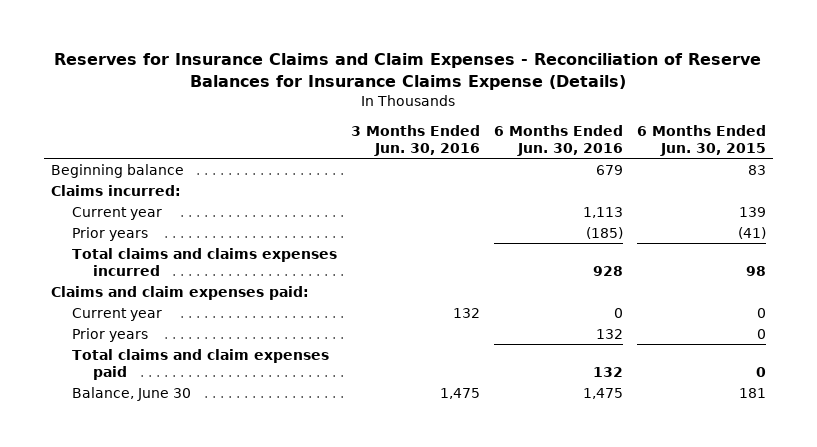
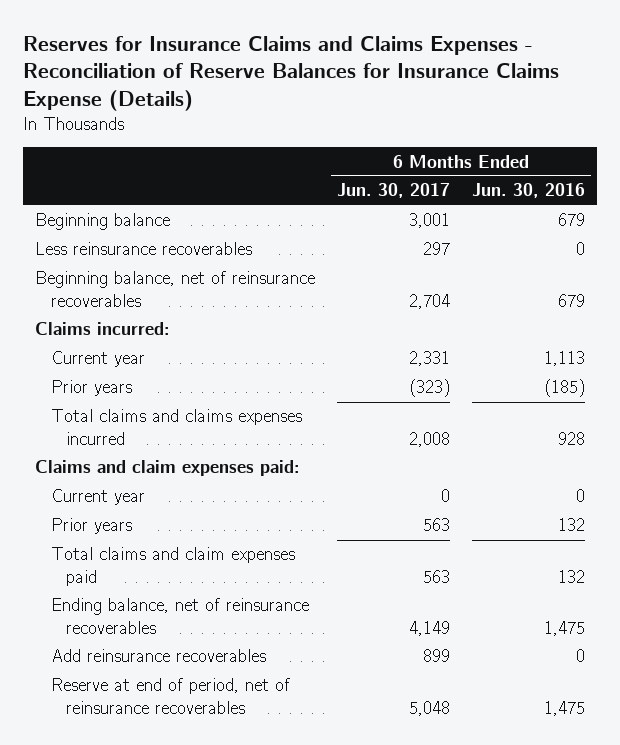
- Reserves for Insurance Claims and Claim Expenses - Reconciliation of Reserve Balances for Insurance Claims Expense (Details)
+ Reserves for Insurance Claims and Claims Expenses - Reconciliation of Reserve Balances for Insurance Claims Expense (Details)
- | 3 Months Ended Jun. 30, 2016 | 6 Months Ended Jun. 30, 2016 | 6 Months Ended Jun. 30, 2015
+ | 6 Months Ended Jun. 30, 2017 | 6 Months Ended Jun. 30, 2016
+ Less reinsurance recoverables | 297 | 0
+ Beginning balance, net of reinsurance recoverables | 2,704 | 679
- Balance, June 30 | 1,475 | 1,475 | 181
+ Ending balance, net of reinsurance recoverables | 4,149 | 1,475
+ Add reinsurance recoverables | 899 | 0
+ Reserve at end of period, net of reinsurance recoverables | 5,048 | 1,475

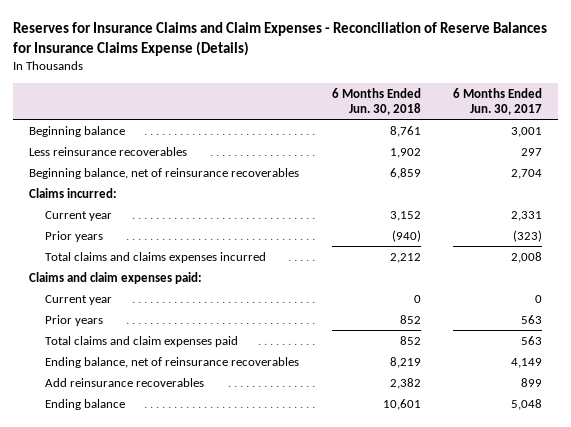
- Reserves for Insurance Claims and Claims Expenses - Reconciliation of Reserve Balances for Insurance Claims Expense (Details)
+ Reserves for Insurance Claims and Claim Expenses - Reconciliation of Reserve Balances for Insurance Claims Expense (Details)
- | 6 Months Ended Jun. 30, 2017 | 6 Months Ended Jun. 30, 2016
+ | 6 Months Ended Jun. 30, 2018 | 6 Months Ended Jun. 30, 2017
- Reserve at end of period, net of reinsurance recoverables | 5,048 | 1,475
+ Ending balance | 10,601 | 5,048

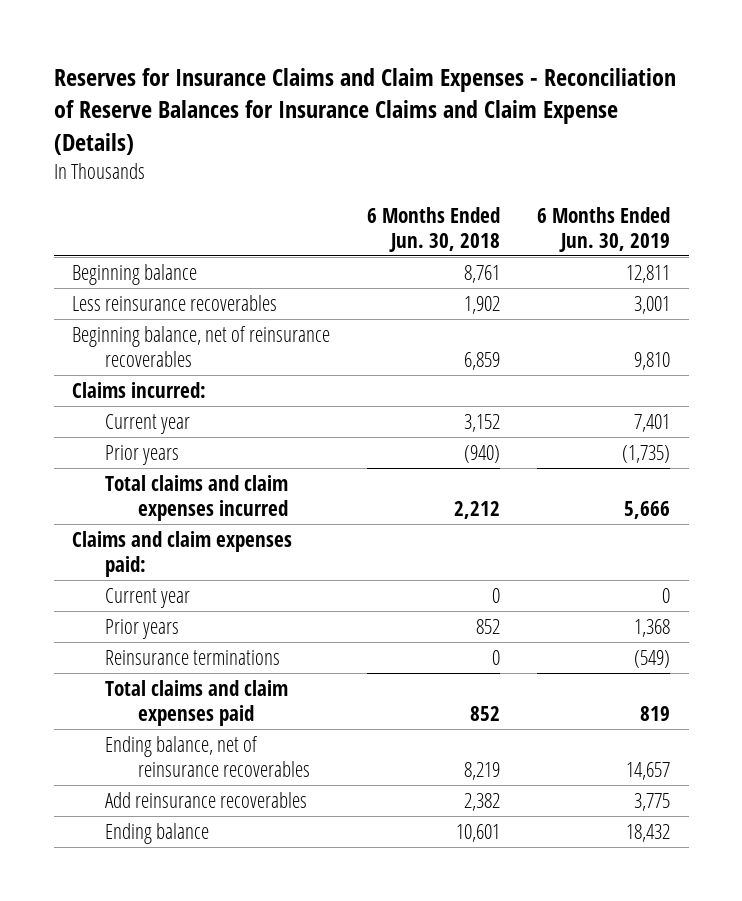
- Reserves for Insurance Claims and Claim Expenses - Reconciliation of Reserve Balances for Insurance Claims Expense (Details)
+ Reserves for Insurance Claims and Claim Expenses - Reconciliation of Reserve Balances for Insurance Claims and Claim Expense (Details)
- | 6 Months Ended Jun. 30, 2018 | 6 Months Ended Jun. 30, 2017
+ | 6 Months Ended Jun. 30, 2018 | 6 Months Ended Jun. 30, 2019
- Total claims and claims expenses incurred | 2,212 | 2,008
+ Total claims and claim expenses incurred | 2,212 | 5,666
+ Reinsurance terminations | 0 | (549)

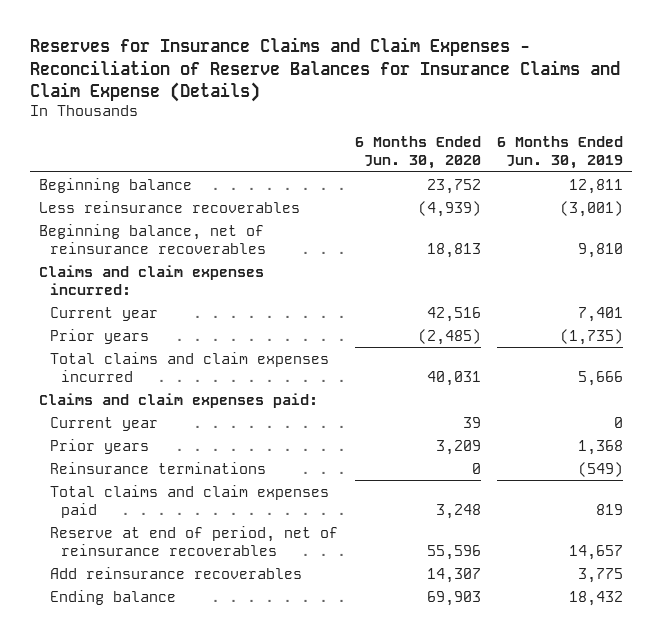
- | 6 Months Ended Jun. 30, 2018 | 6 Months Ended Jun. 30, 2019
+ | 6 Months Ended Jun. 30, 2020 | 6 Months Ended Jun. 30, 2019
- Less reinsurance recoverables | 1,902 | 3,001
+ Less reinsurance recoverables | (4,939) | (3,001)
- Claims incurred:
+ Claims and claim expenses incurred:
- Ending balance, net of reinsurance recoverables | 8,219 | 14,657
+ Reserve at end of period, net of reinsurance recoverables | 55,596 | 14,657

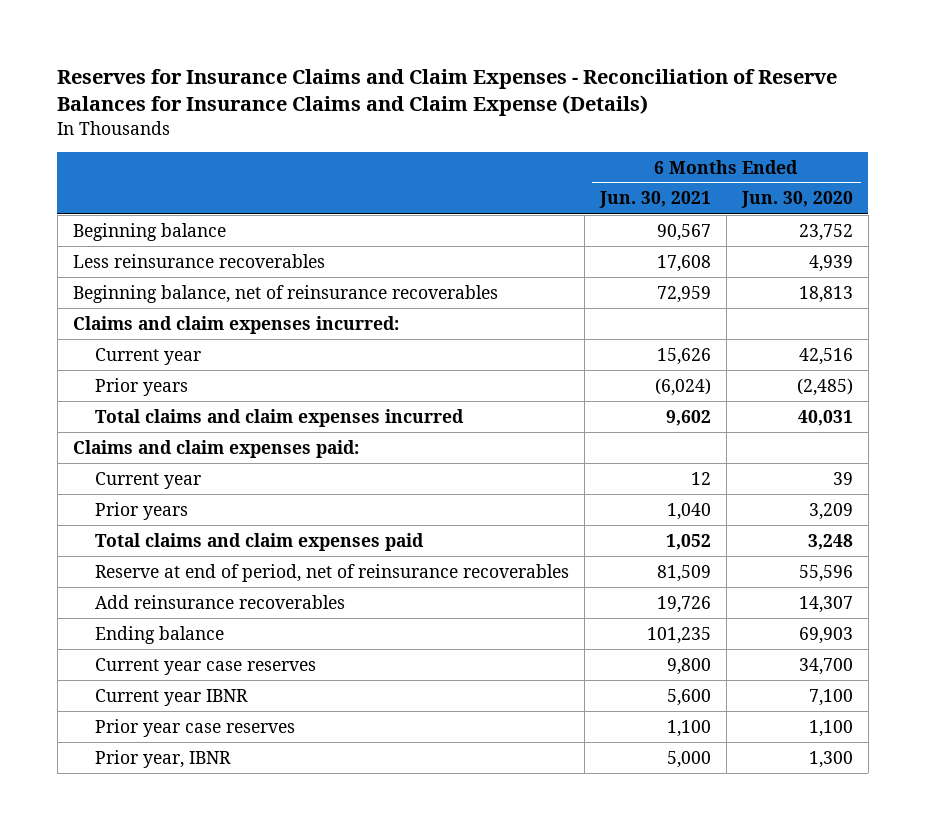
- | 6 Months Ended Jun. 30, 2020 | 6 Months Ended Jun. 30, 2019
+ | 6 Months Ended Jun. 30, 2021 | 6 Months Ended Jun. 30, 2020
- Less reinsurance recoverables | (4,939) | (3,001)
+ Less reinsurance recoverables | 17,608 | 4,939
- Reinsurance terminations | 0 | (549)
+ Current year case reserves | 9,800 | 34,700
+ Current year IBNR | 5,600 | 7,100
+ Prior year case reserves | 1,100 | 1,100
+ Prior year, IBNR | 5,000 | 1,300

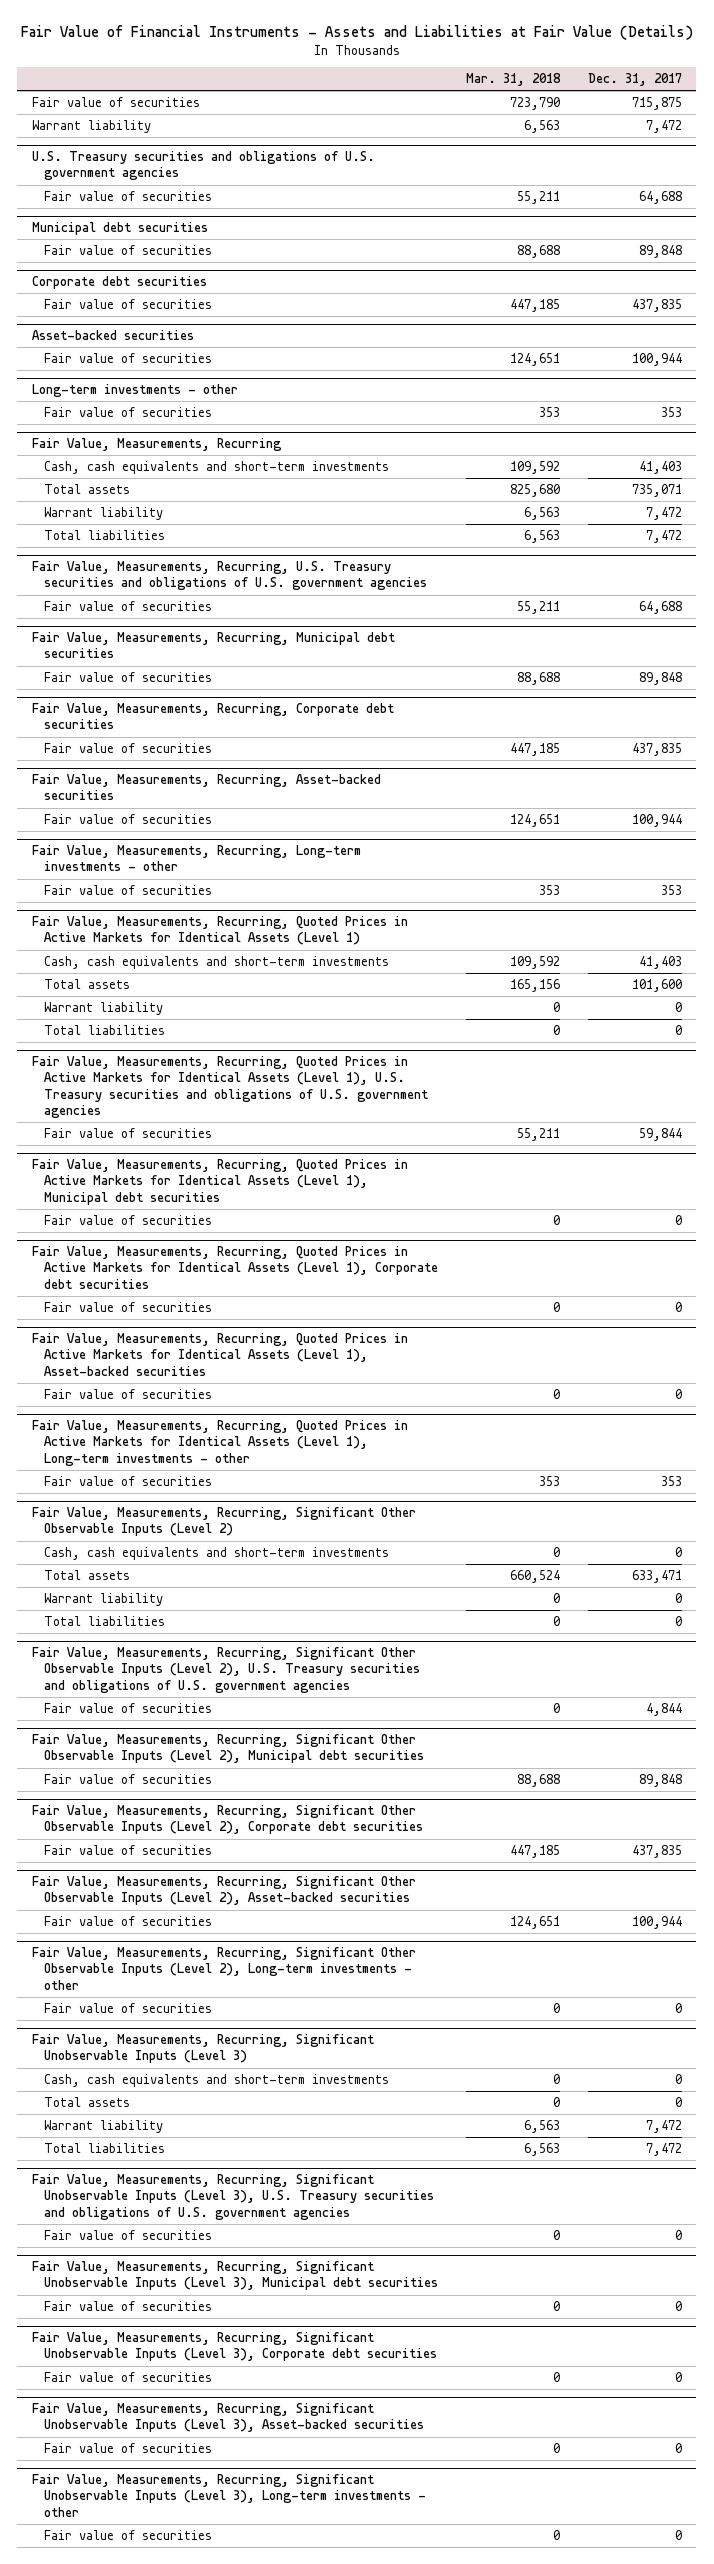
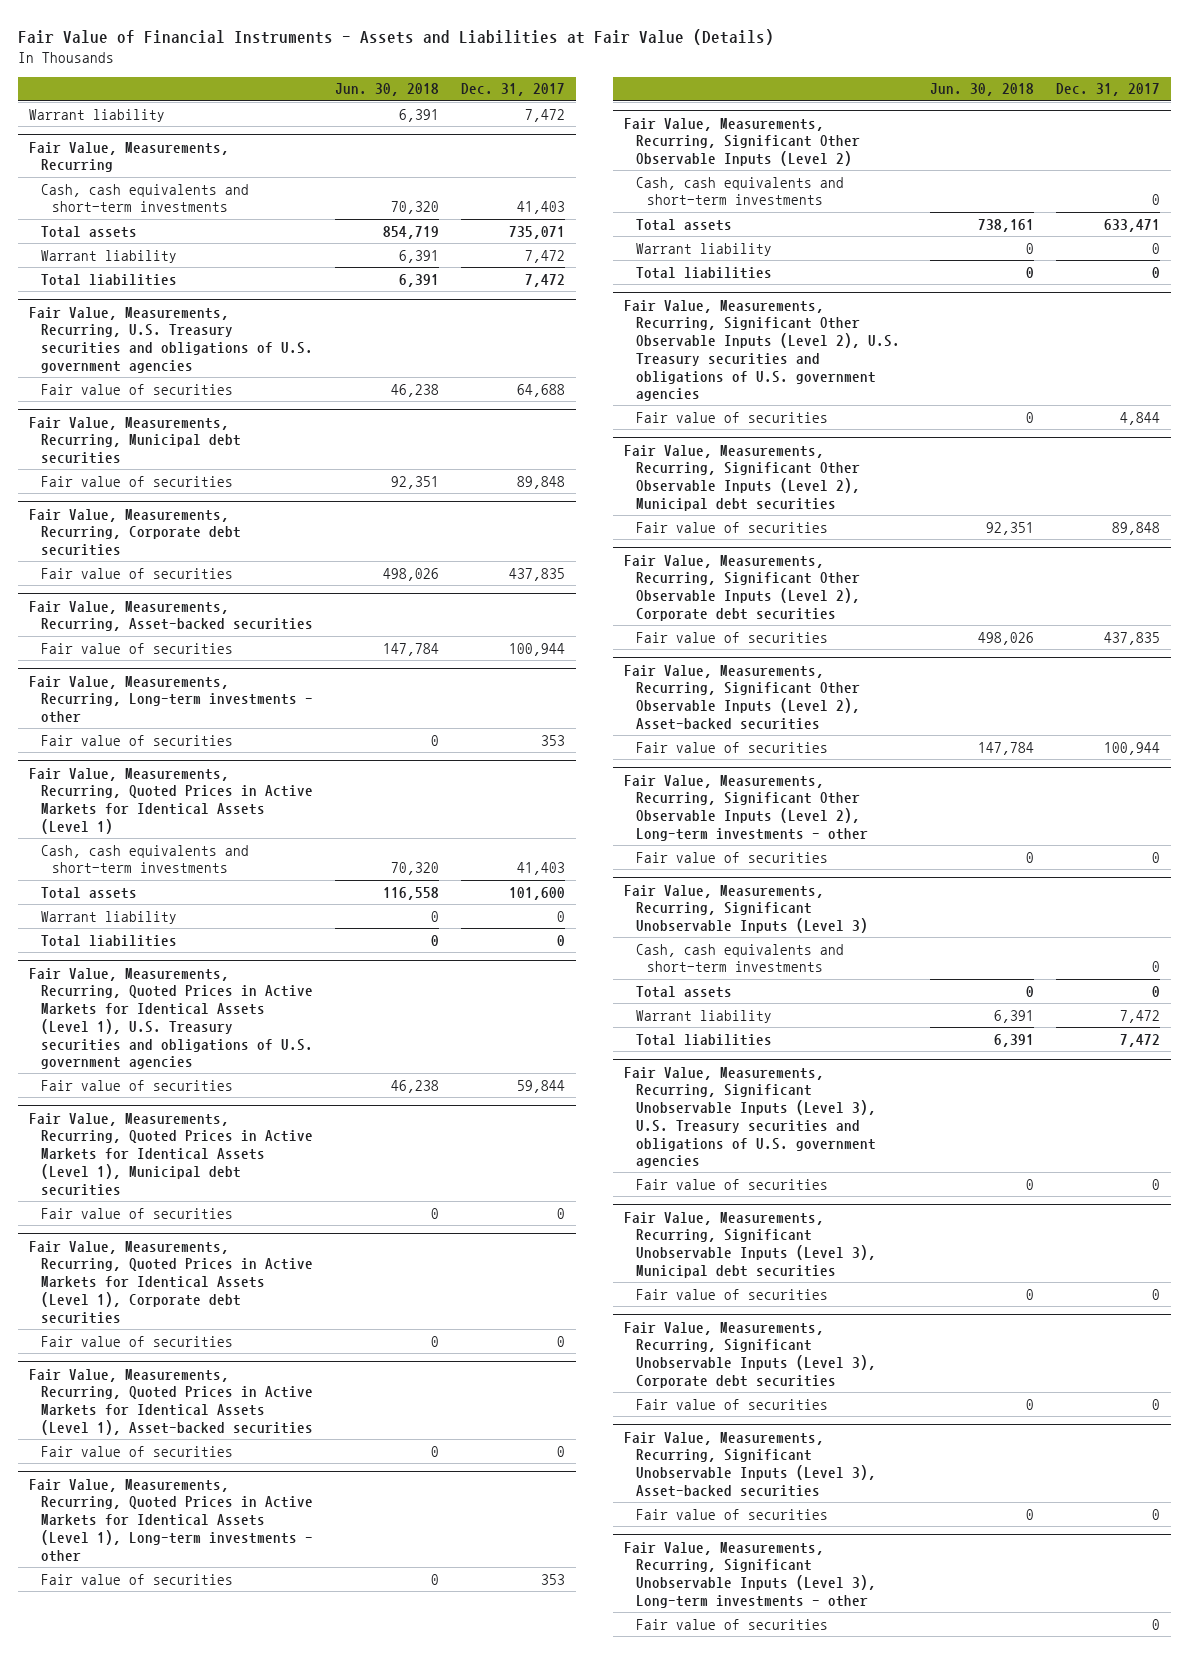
- | Mar. 31, 2018 | Dec. 31, 2017
+ | Jun. 30, 2018 | Dec. 31, 2017
- Fair value of securities | 723,790 | 715,875
- U.S. Treasury securities and obligations of U.S. government agencies
- Fair value of securities | 55,211 | 64,688
- Municipal debt securities
- Fair value of securities | 88,688 | 89,848
- Corporate debt securities
- Fair value of securities | 447,185 | 437,835
- Asset-backed securities
- Fair value of securities | 124,651 | 100,944
- Long-term investments - other
- Fair value of securities | 353 | 353

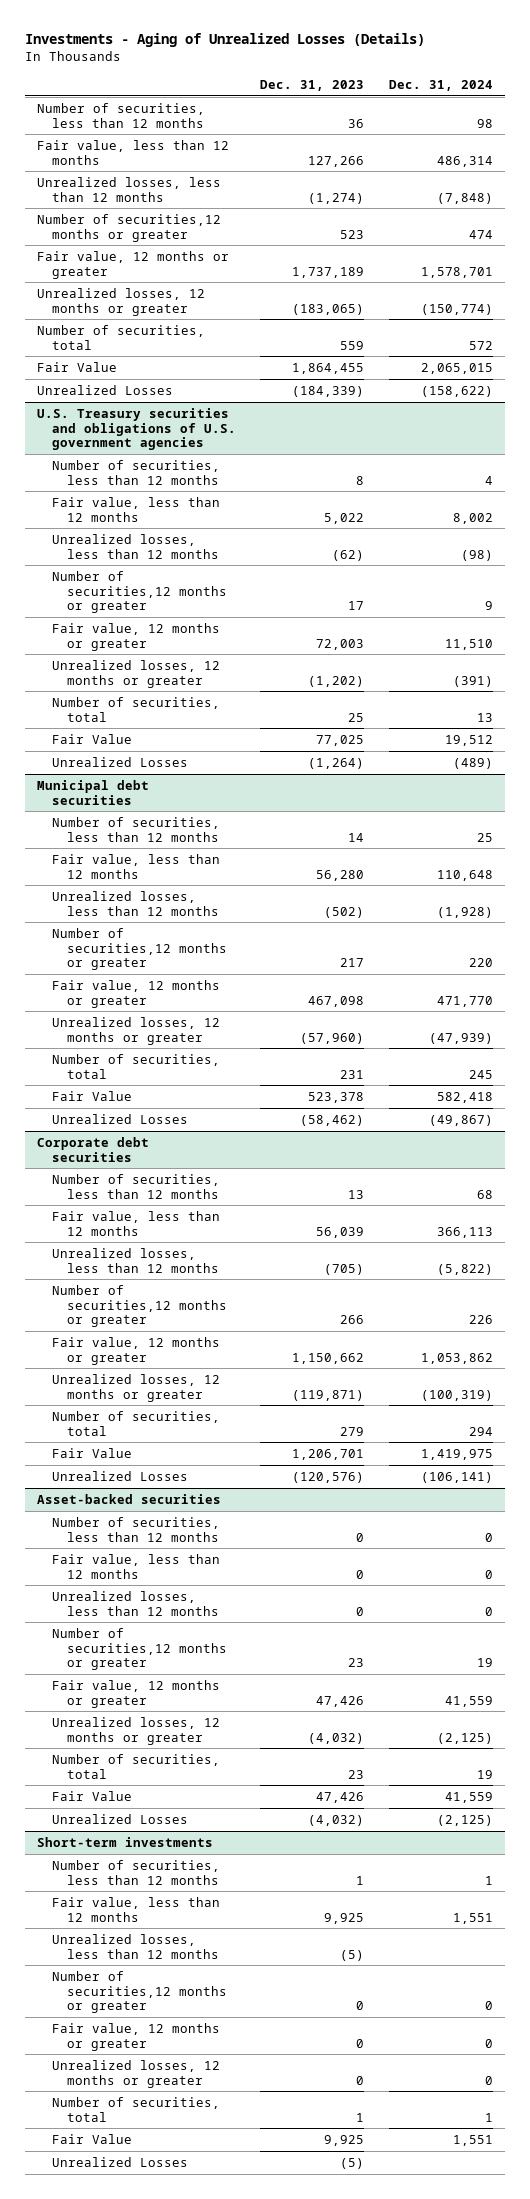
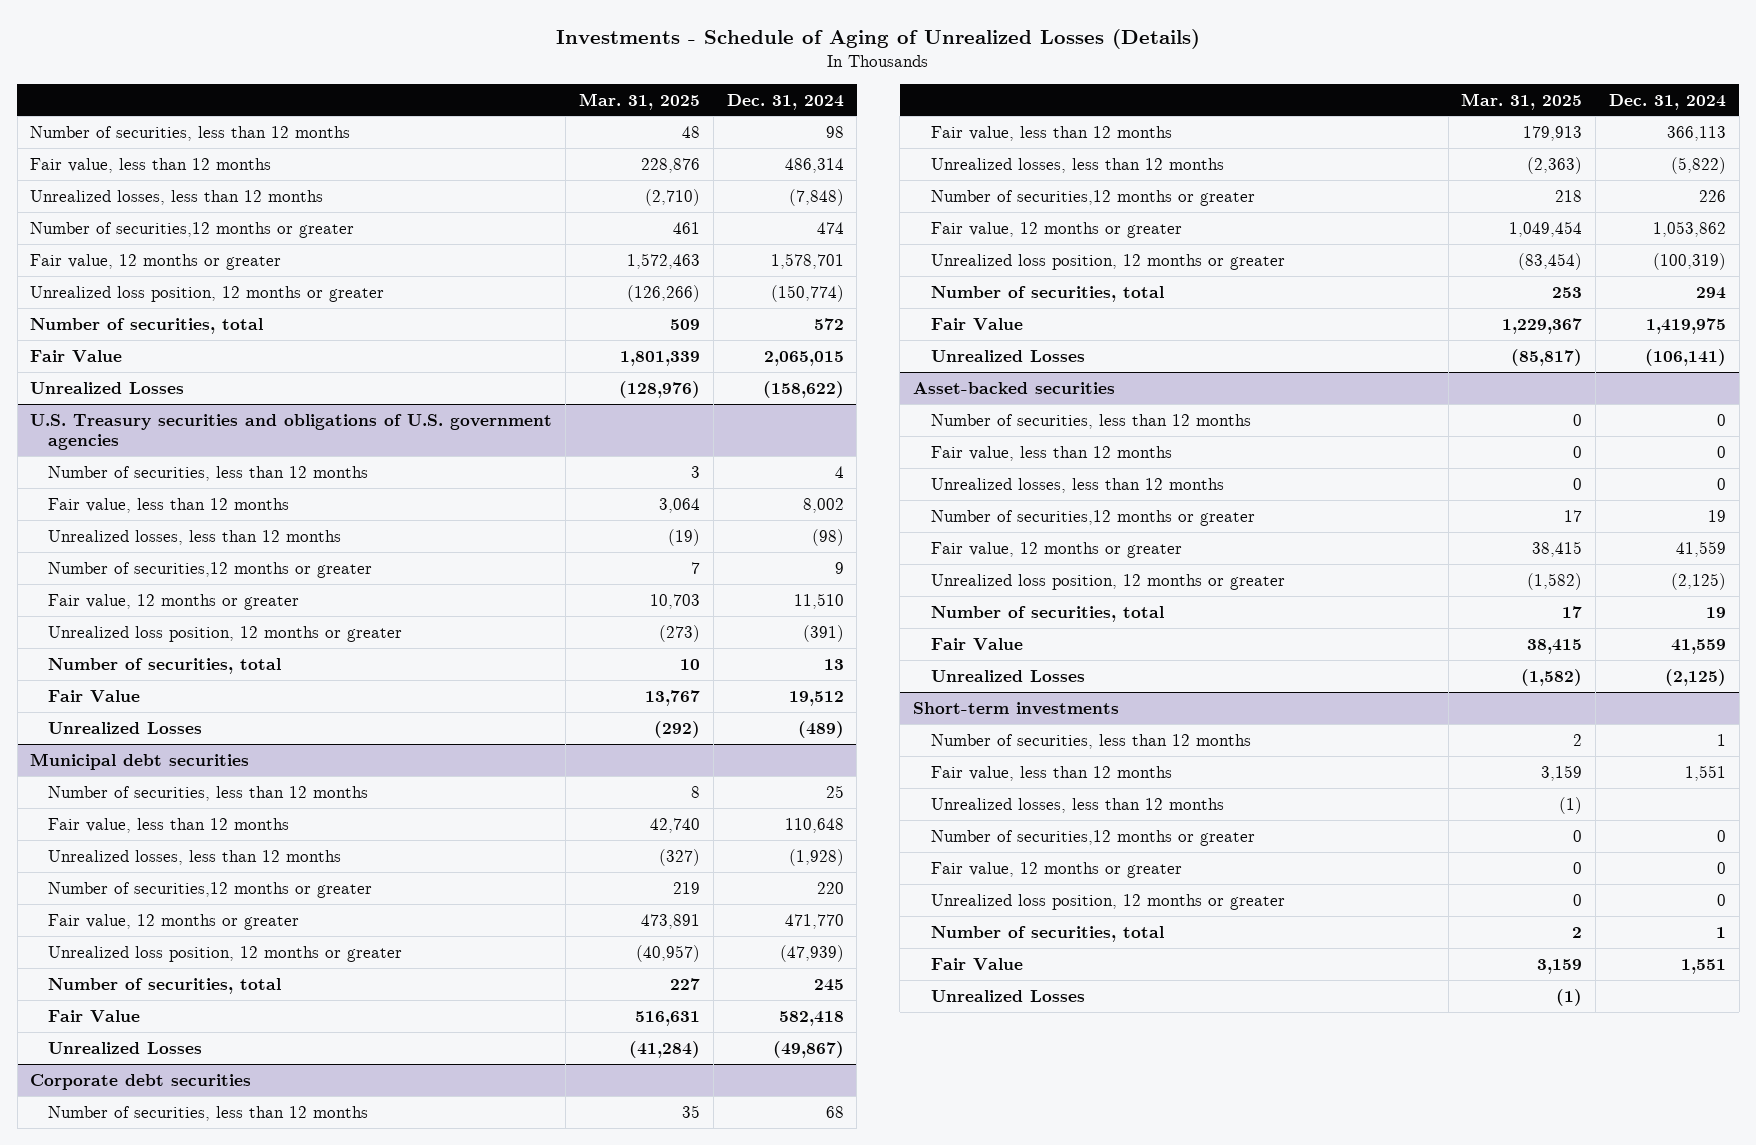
- Investments - Aging of Unrealized Losses (Details)
+ Investments - Schedule of Aging of Unrealized Losses (Details)
- | Dec. 31, 2023 | Dec. 31, 2024
+ | Mar. 31, 2025 | Dec. 31, 2024
- Unrealized losses, 12 months or greater | (183,065) | (150,774)
+ Unrealized loss position, 12 months or greater | (126,266) | (150,774)
@ U.S. Treasury securities and obligations of U.S. government agencies
- Unrealized losses, 12 months or greater | (1,202) | (391)
+ Unrealized loss position, 12 months or greater | (273) | (391)
@ Municipal debt securities
- Unrealized losses, 12 months or greater | (57,960) | (47,939)
+ Unrealized loss position, 12 months or greater | (40,957) | (47,939)
@ Corporate debt securities
- Unrealized losses, 12 months or greater | (119,871) | (100,319)
+ Unrealized loss position, 12 months or greater | (83,454) | (100,319)
@ Asset-backed securities
- Unrealized losses, 12 months or greater | (4,032) | (2,125)
+ Unrealized loss position, 12 months or greater | (1,582) | (2,125)
@ Short-term investments
- Unrealized losses, 12 months or greater | 0 | 0
+ Unrealized loss position, 12 months or greater | 0 | 0

